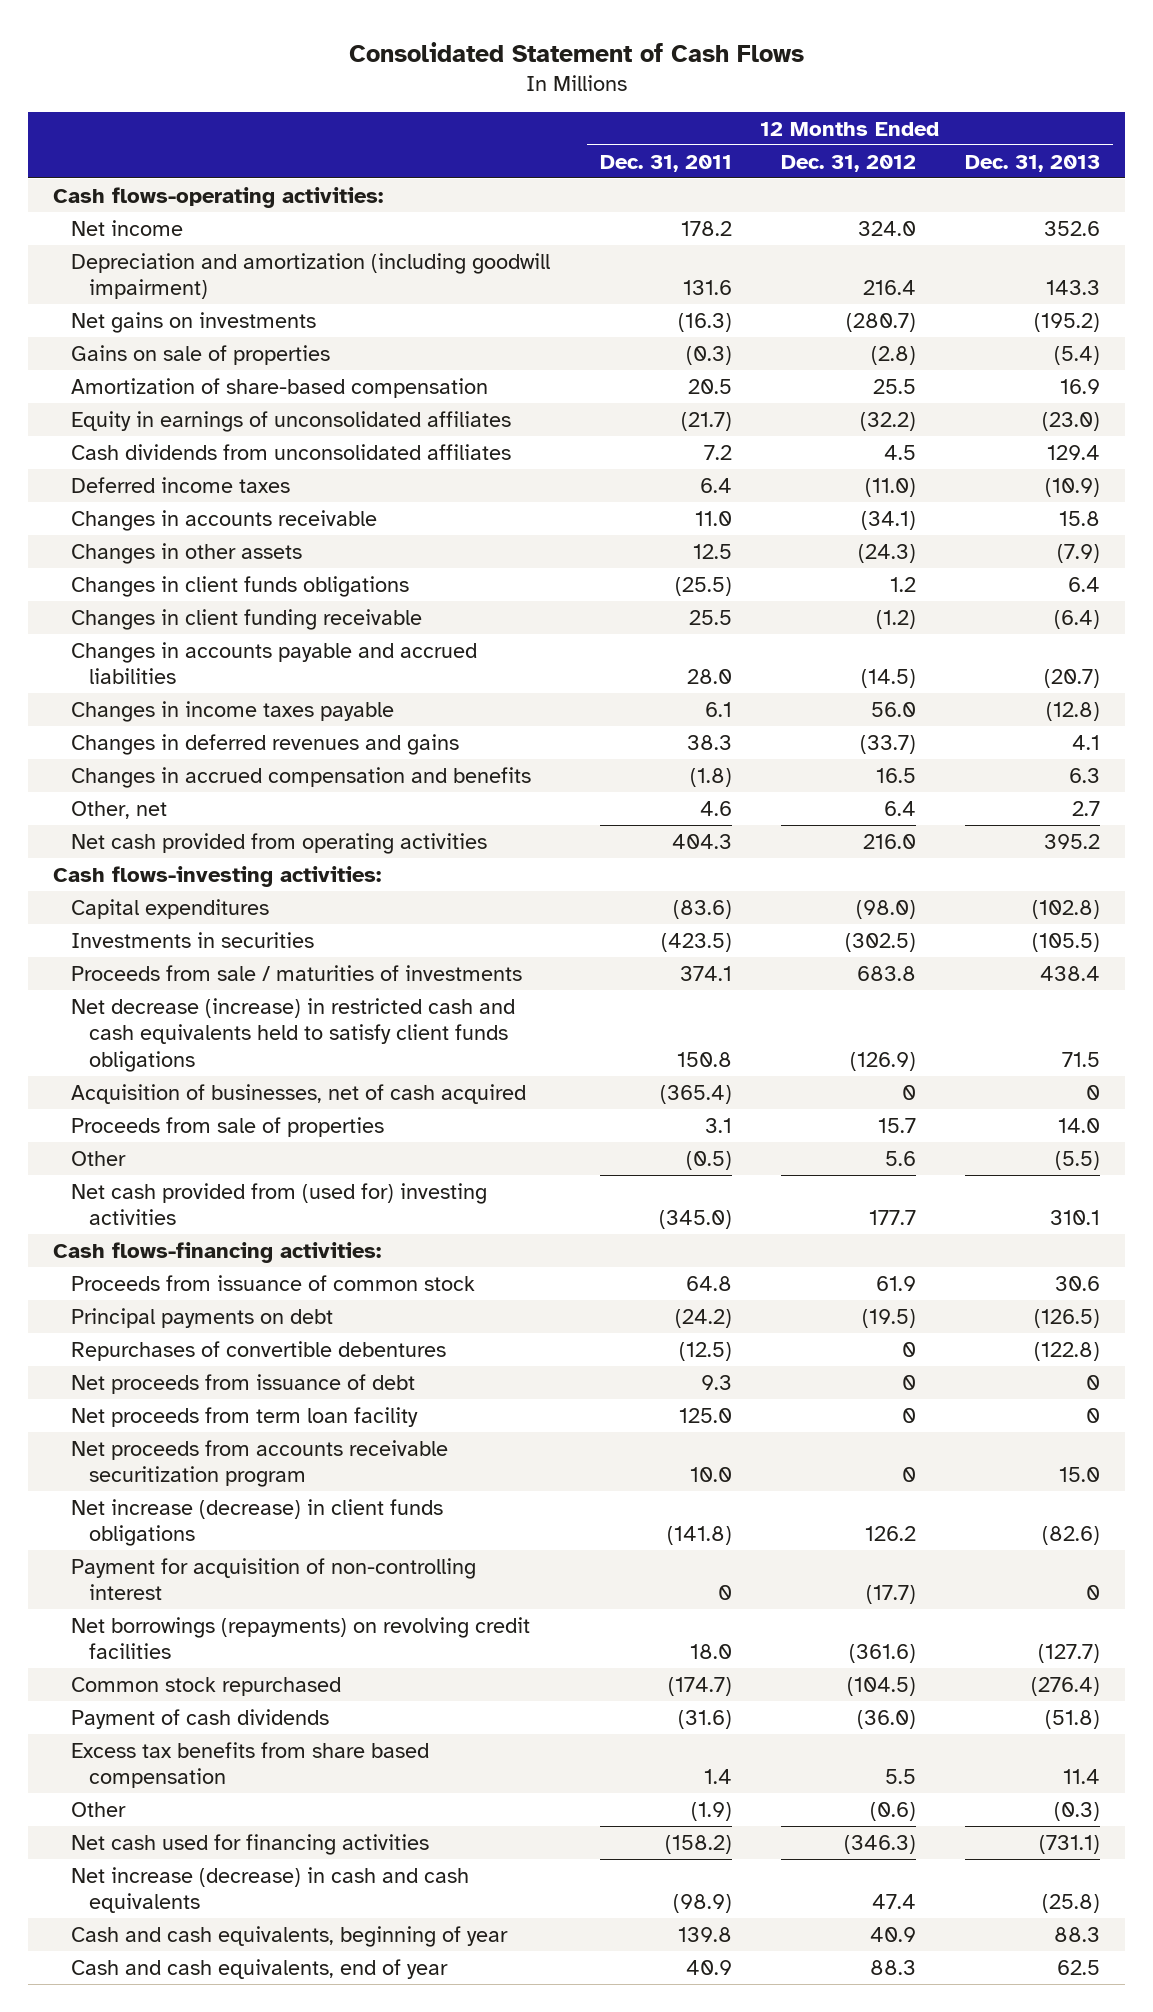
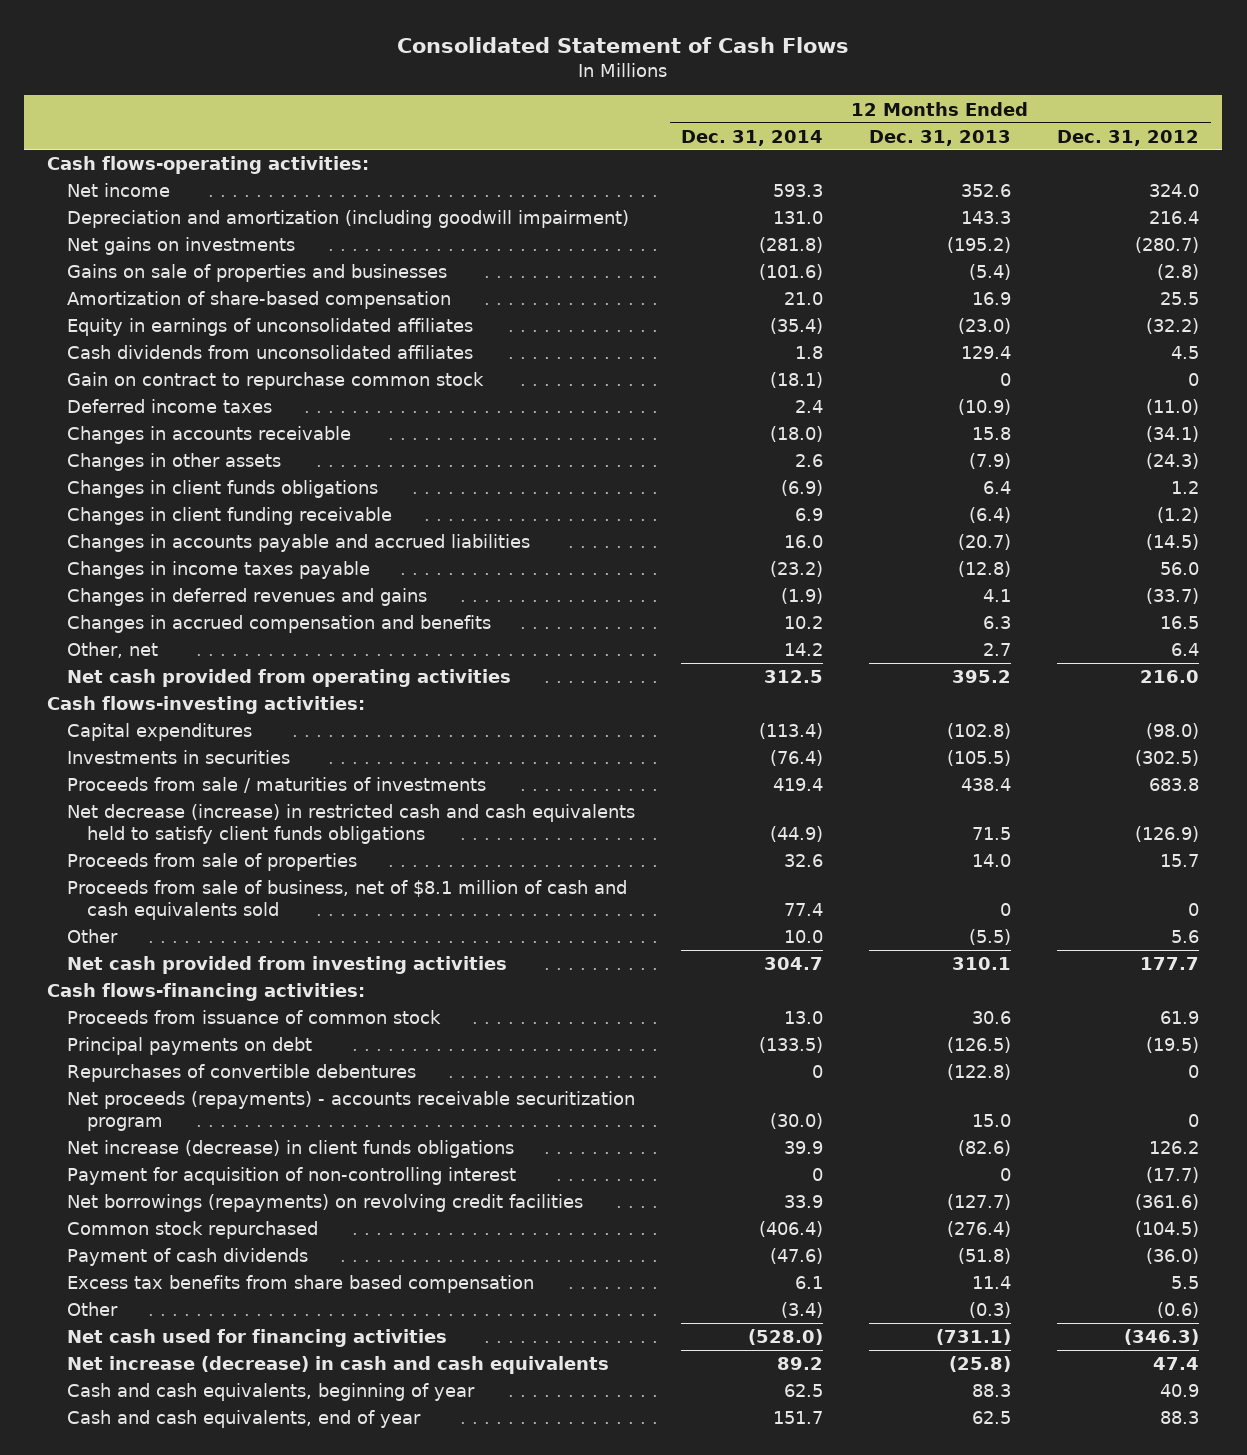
- | 12 Months Ended Dec. 31, 2011 | 12 Months Ended Dec. 31, 2012 | 12 Months Ended Dec. 31, 2013
+ | 12 Months Ended Dec. 31, 2014 | 12 Months Ended Dec. 31, 2013 | 12 Months Ended Dec. 31, 2012
- Gains on sale of properties | (0.3) | (2.8) | (5.4)
+ Gains on sale of properties and businesses | (101.6) | (5.4) | (2.8)
+ Gain on contract to repurchase common stock | (18.1) | 0 | 0
- Acquisition of businesses, net of cash acquired | (365.4) | 0 | 0
+ Proceeds from sale of business, net of $8.1 million of cash and cash equivalents sold | 77.4 | 0 | 0
- Net cash provided from (used for) investing activities | (345.0) | 177.7 | 310.1
+ Net cash provided from investing activities | 304.7 | 310.1 | 177.7
- Net proceeds from issuance of debt | 9.3 | 0 | 0
- Net proceeds from term loan facility | 125.0 | 0 | 0
- Net proceeds from accounts receivable securitization program | 10.0 | 0 | 15.0
+ Net proceeds (repayments) - accounts receivable securitization program | (30.0) | 15.0 | 0

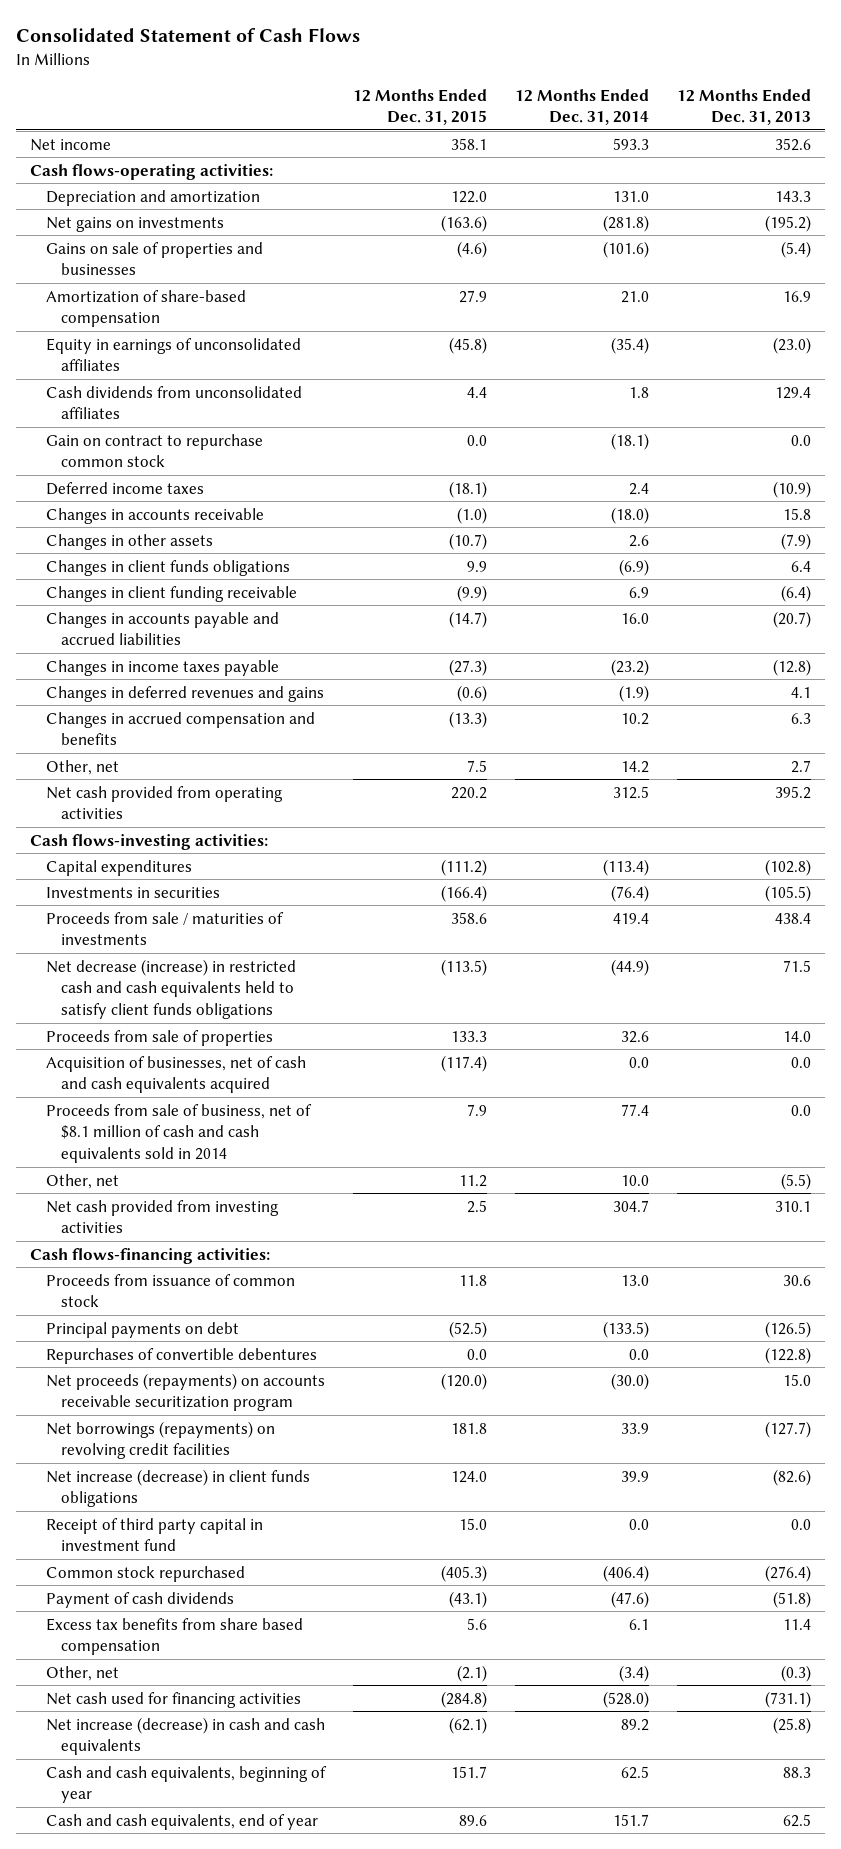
- | 12 Months Ended Dec. 31, 2014 | 12 Months Ended Dec. 31, 2013 | 12 Months Ended Dec. 31, 2012
+ | 12 Months Ended Dec. 31, 2015 | 12 Months Ended Dec. 31, 2014 | 12 Months Ended Dec. 31, 2013
- Depreciation and amortization (including goodwill impairment) | 131.0 | 143.3 | 216.4
moved down: Cash flows-operating activities:
+ Depreciation and amortization | 122.0 | 131.0 | 143.3
- Gain on contract to repurchase common stock | (18.1) | 0 | 0
+ Gain on contract to repurchase common stock | 0.0 | (18.1) | 0.0
- Proceeds from sale of business, net of $8.1 million of cash and cash equivalents sold | 77.4 | 0 | 0
- Other | 10.0 | (5.5) | 5.6
+ Acquisition of businesses, net of cash and cash equivalents acquired | (117.4) | 0.0 | 0.0
+ Proceeds from sale of business, net of $8.1 million of cash and cash equivalents sold in 2014 | 7.9 | 77.4 | 0.0
+ Other, net | 11.2 | 10.0 | (5.5)
- Repurchases of convertible debentures | 0 | (122.8) | 0
- Net proceeds (repayments) - accounts receivable securitization program | (30.0) | 15.0 | 0
- Payment for acquisition of non-controlling interest | 0 | 0 | (17.7)
+ Repurchases of convertible debentures | 0.0 | 0.0 | (122.8)
+ Net proceeds (repayments) on accounts receivable securitization program | (120.0) | (30.0) | 15.0
moved down: Net increase (decrease) in client funds obligations | 124.0 | 39.9 | (82.6)
+ Receipt of third party capital in investment fund | 15.0 | 0.0 | 0.0
- Other | (3.4) | (0.3) | (0.6)
+ Other, net | (2.1) | (3.4) | (0.3)

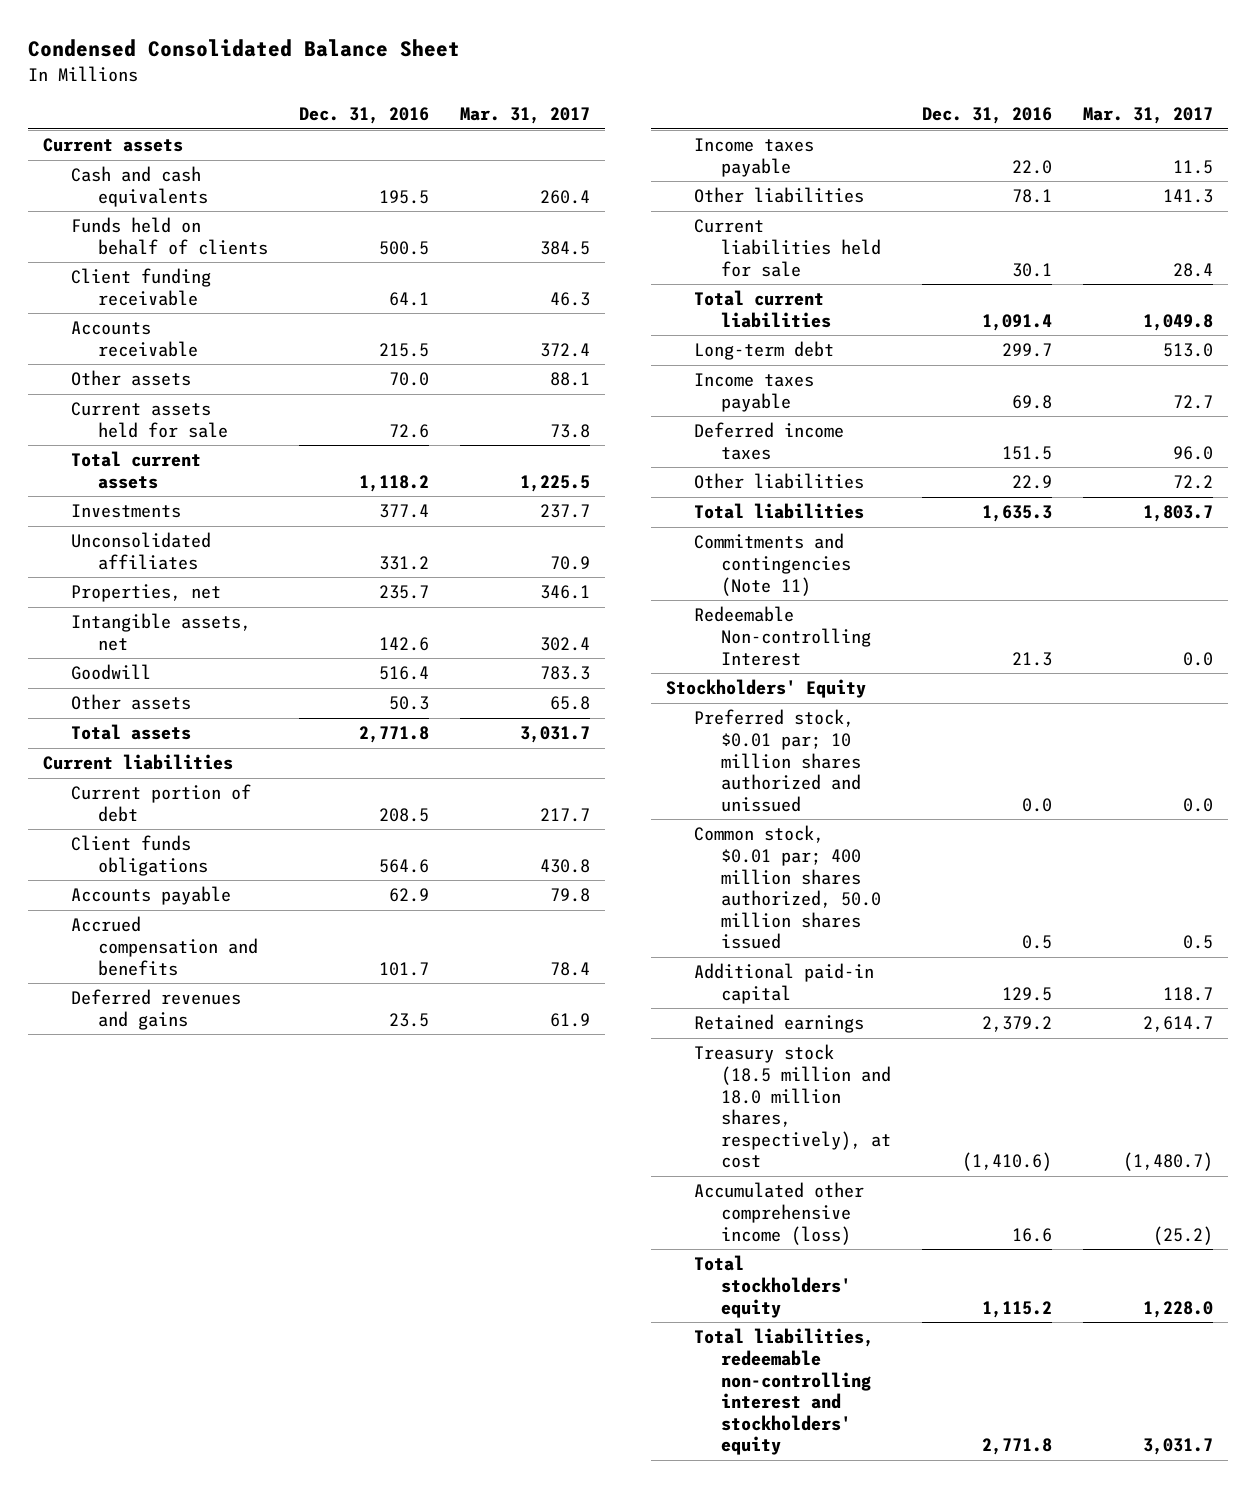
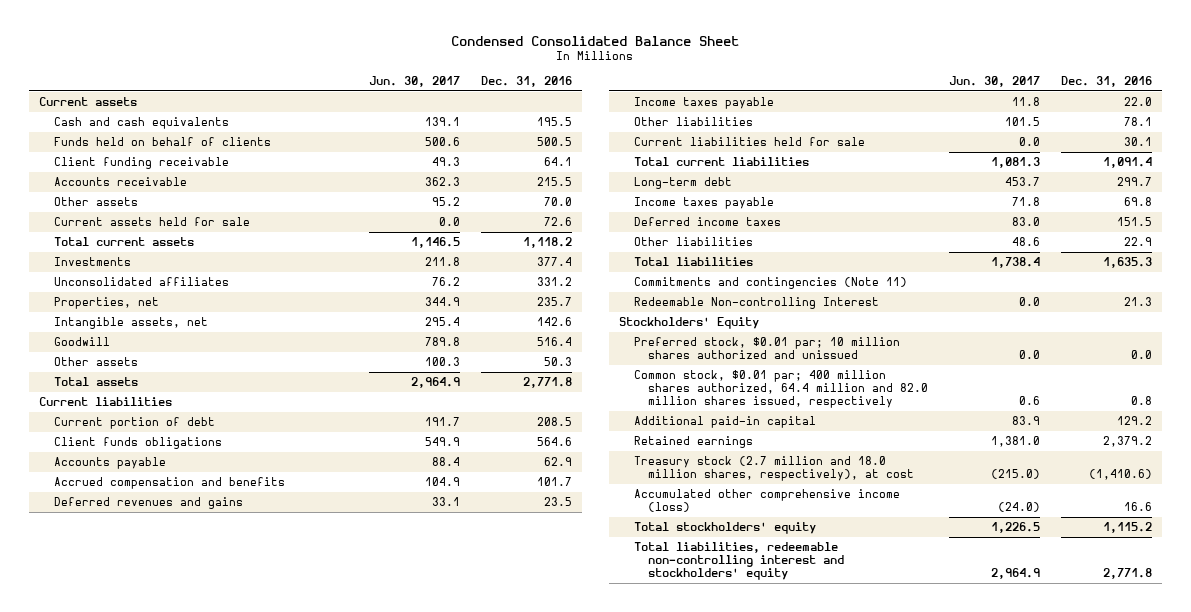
- | Dec. 31, 2016 | Mar. 31, 2017
+ | Jun. 30, 2017 | Dec. 31, 2016
- Common stock, $0.01 par; 400 million shares authorized, 50.0 million shares issued | 0.5 | 0.5
- Additional paid-in capital | 129.5 | 118.7
+ Common stock, $0.01 par; 400 million shares authorized, 64.4 million and 82.0 million shares issued, respectively | 0.6 | 0.8
+ Additional paid-in capital | 83.9 | 129.2
- Treasury stock (18.5 million and 18.0 million shares, respectively), at cost | (1,410.6) | (1,480.7)
+ Treasury stock (2.7 million and 18.0 million shares, respectively), at cost | (215.0) | (1,410.6)

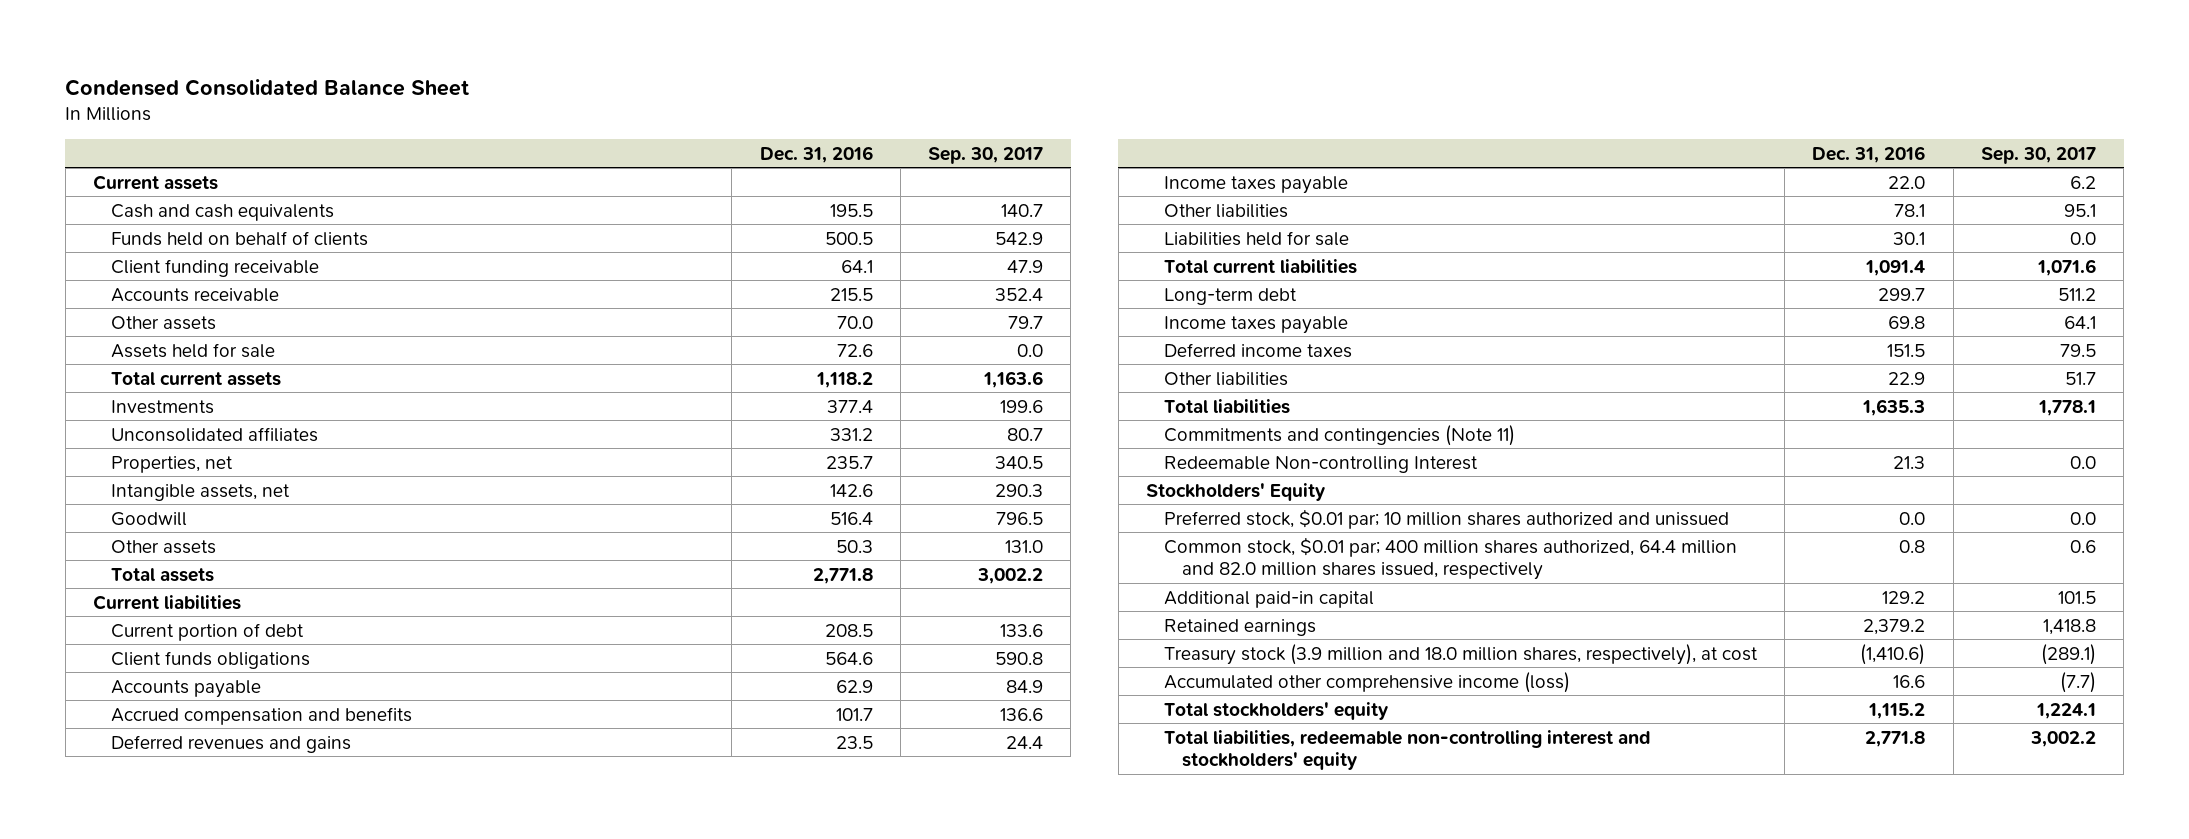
- | Jun. 30, 2017 | Dec. 31, 2016
+ | Dec. 31, 2016 | Sep. 30, 2017
- Current assets held for sale | 0.0 | 72.6
+ Assets held for sale | 72.6 | 0.0
- Current liabilities held for sale | 0.0 | 30.1
+ Liabilities held for sale | 30.1 | 0.0
- Treasury stock (2.7 million and 18.0 million shares, respectively), at cost | (215.0) | (1,410.6)
+ Treasury stock (3.9 million and 18.0 million shares, respectively), at cost | (1,410.6) | (289.1)

